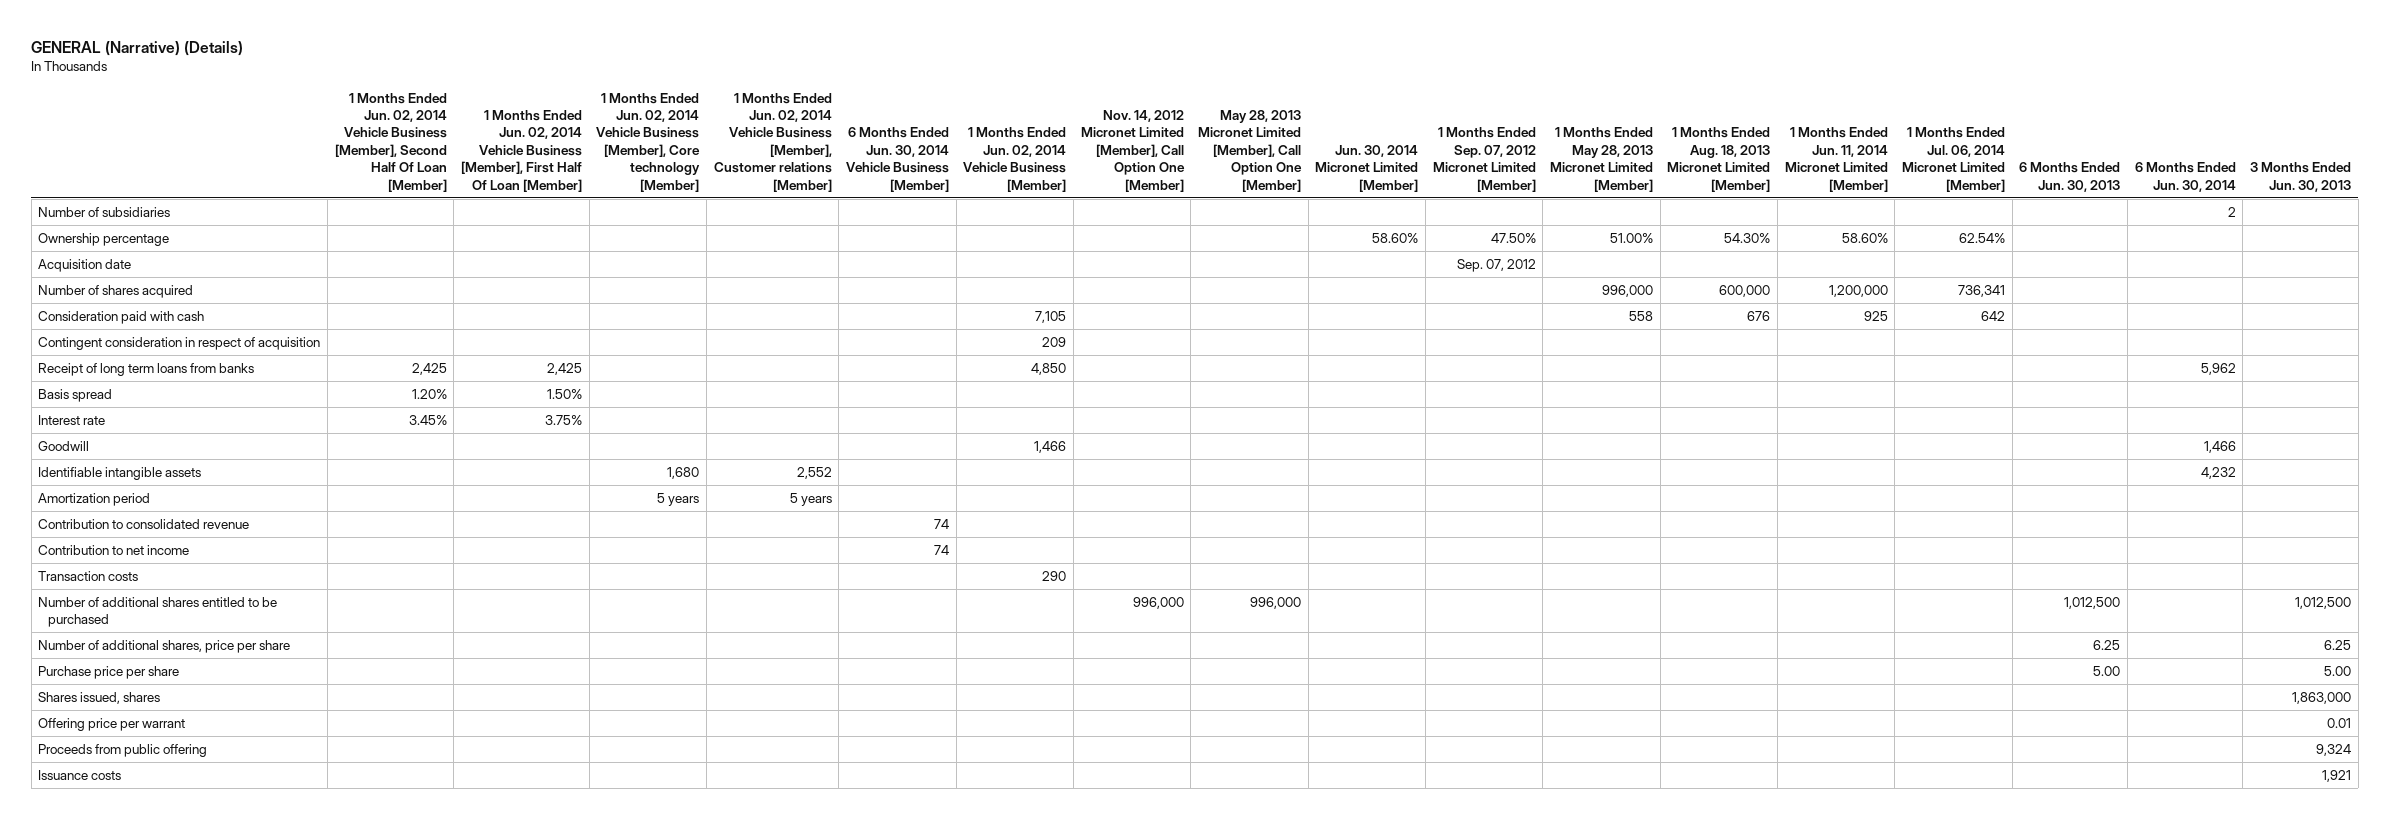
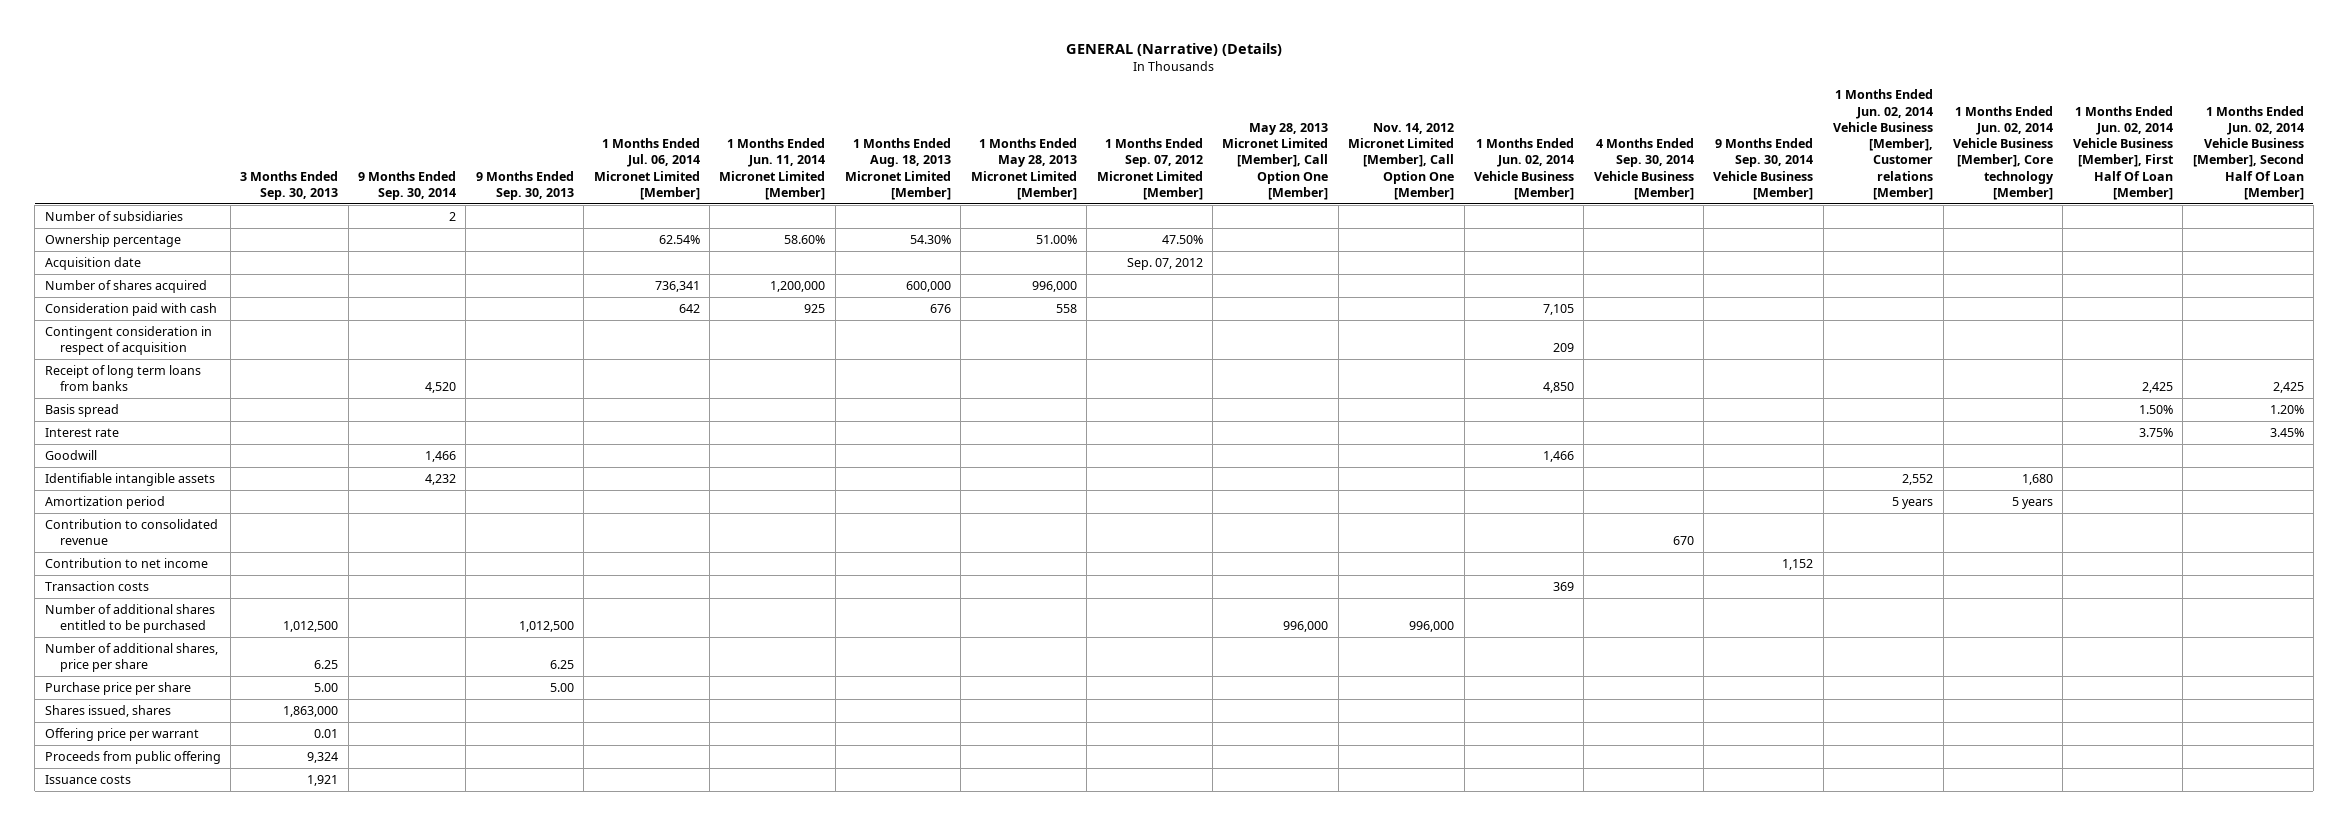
- | 1 Months Ended Jun. 02, 2014 Vehicle Business [Member], Second Half Of Loan [Member] | 1 Months Ended Jun. 02, 2014 Vehicle Business [Member], First Half Of Loan [Member] | 1 Months Ended Jun. 02, 2014 Vehicle Business [Member], Core technology [Member] | 1 Months Ended Jun. 02, 2014 Vehicle Business [Member], Customer relations [Member] | 6 Months Ended Jun. 30, 2014 Vehicle Business [Member] | 1 Months Ended Jun. 02, 2014 Vehicle Business [Member] | Nov. 14, 2012 Micronet Limited [Member], Call Option One [Member] | May 28, 2013 Micronet Limited [Member], Call Option One [Member] | Jun. 30, 2014 Micronet Limited [Member] | 1 Months Ended Sep. 07, 2012 Micronet Limited [Member] | 1 Months Ended May 28, 2013 Micronet Limited [Member] | 1 Months Ended Aug. 18, 2013 Micronet Limited [Member] | 1 Months Ended Jun. 11, 2014 Micronet Limited [Member] | 1 Months Ended Jul. 06, 2014 Micronet Limited [Member] | 6 Months Ended Jun. 30, 2013 | 6 Months Ended Jun. 30, 2014 | 3 Months Ended Jun. 30, 2013
+ | 3 Months Ended Sep. 30, 2013 | 9 Months Ended Sep. 30, 2014 | 9 Months Ended Sep. 30, 2013 | 1 Months Ended Jul. 06, 2014 Micronet Limited [Member] | 1 Months Ended Jun. 11, 2014 Micronet Limited [Member] | 1 Months Ended Aug. 18, 2013 Micronet Limited [Member] | 1 Months Ended May 28, 2013 Micronet Limited [Member] | 1 Months Ended Sep. 07, 2012 Micronet Limited [Member] | May 28, 2013 Micronet Limited [Member], Call Option One [Member] | Nov. 14, 2012 Micronet Limited [Member], Call Option One [Member] | 1 Months Ended Jun. 02, 2014 Vehicle Business [Member] | 4 Months Ended Sep. 30, 2014 Vehicle Business [Member] | 9 Months Ended Sep. 30, 2014 Vehicle Business [Member] | 1 Months Ended Jun. 02, 2014 Vehicle Business [Member], Customer relations [Member] | 1 Months Ended Jun. 02, 2014 Vehicle Business [Member], Core technology [Member] | 1 Months Ended Jun. 02, 2014 Vehicle Business [Member], First Half Of Loan [Member] | 1 Months Ended Jun. 02, 2014 Vehicle Business [Member], Second Half Of Loan [Member]
- Transaction costs | | | | | | 290 | | | | | | | | | | |
+ Transaction costs | | | | | | | | | | | 369 | | | | | |

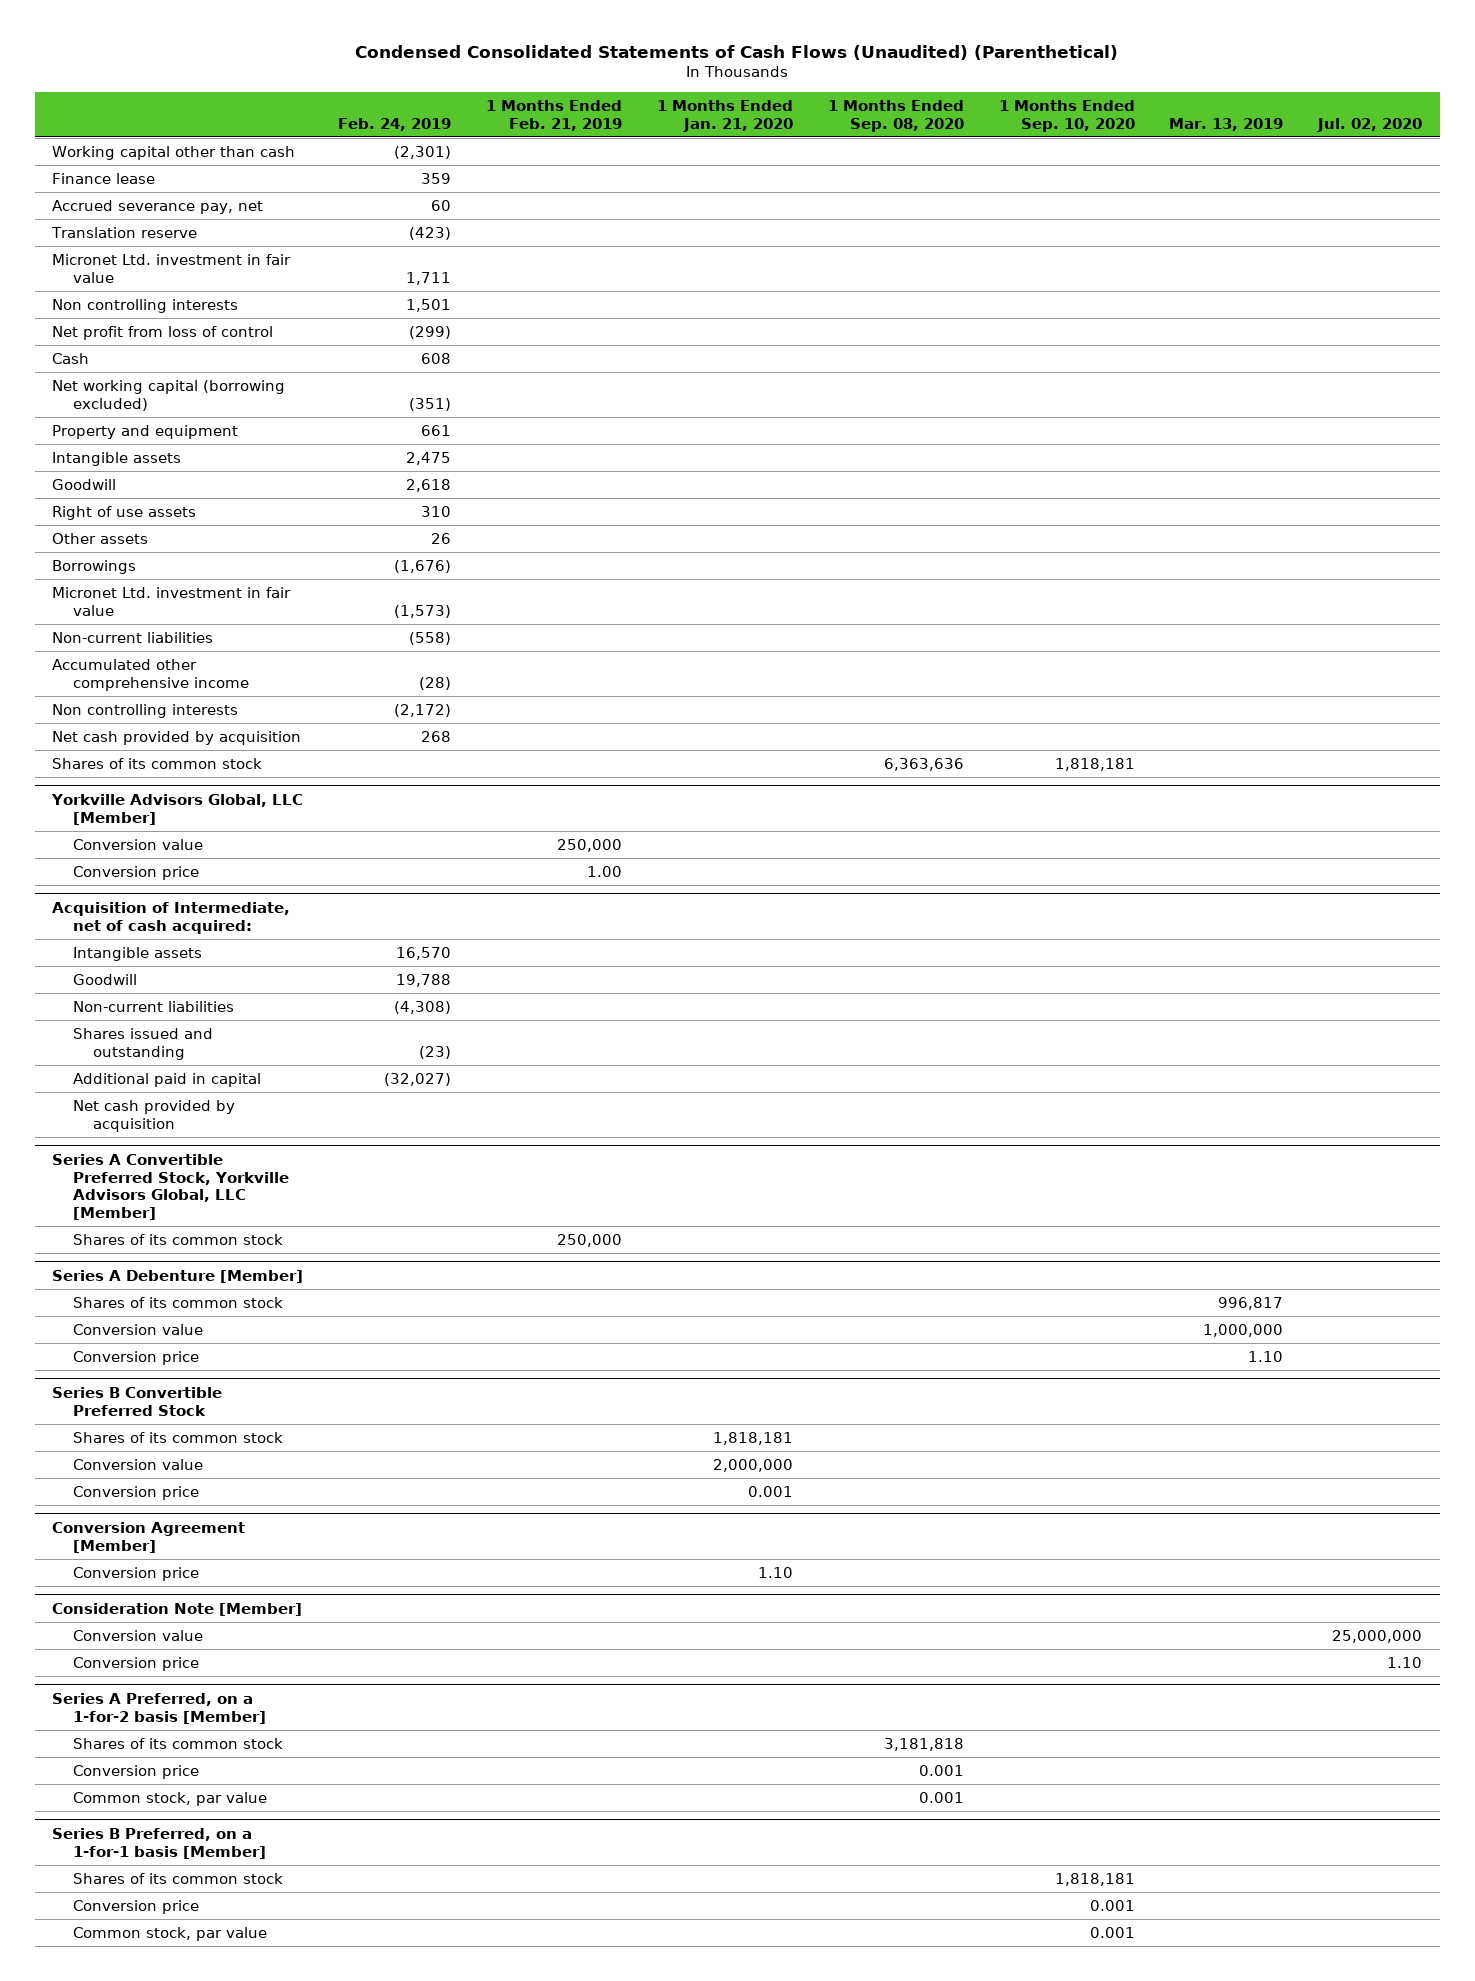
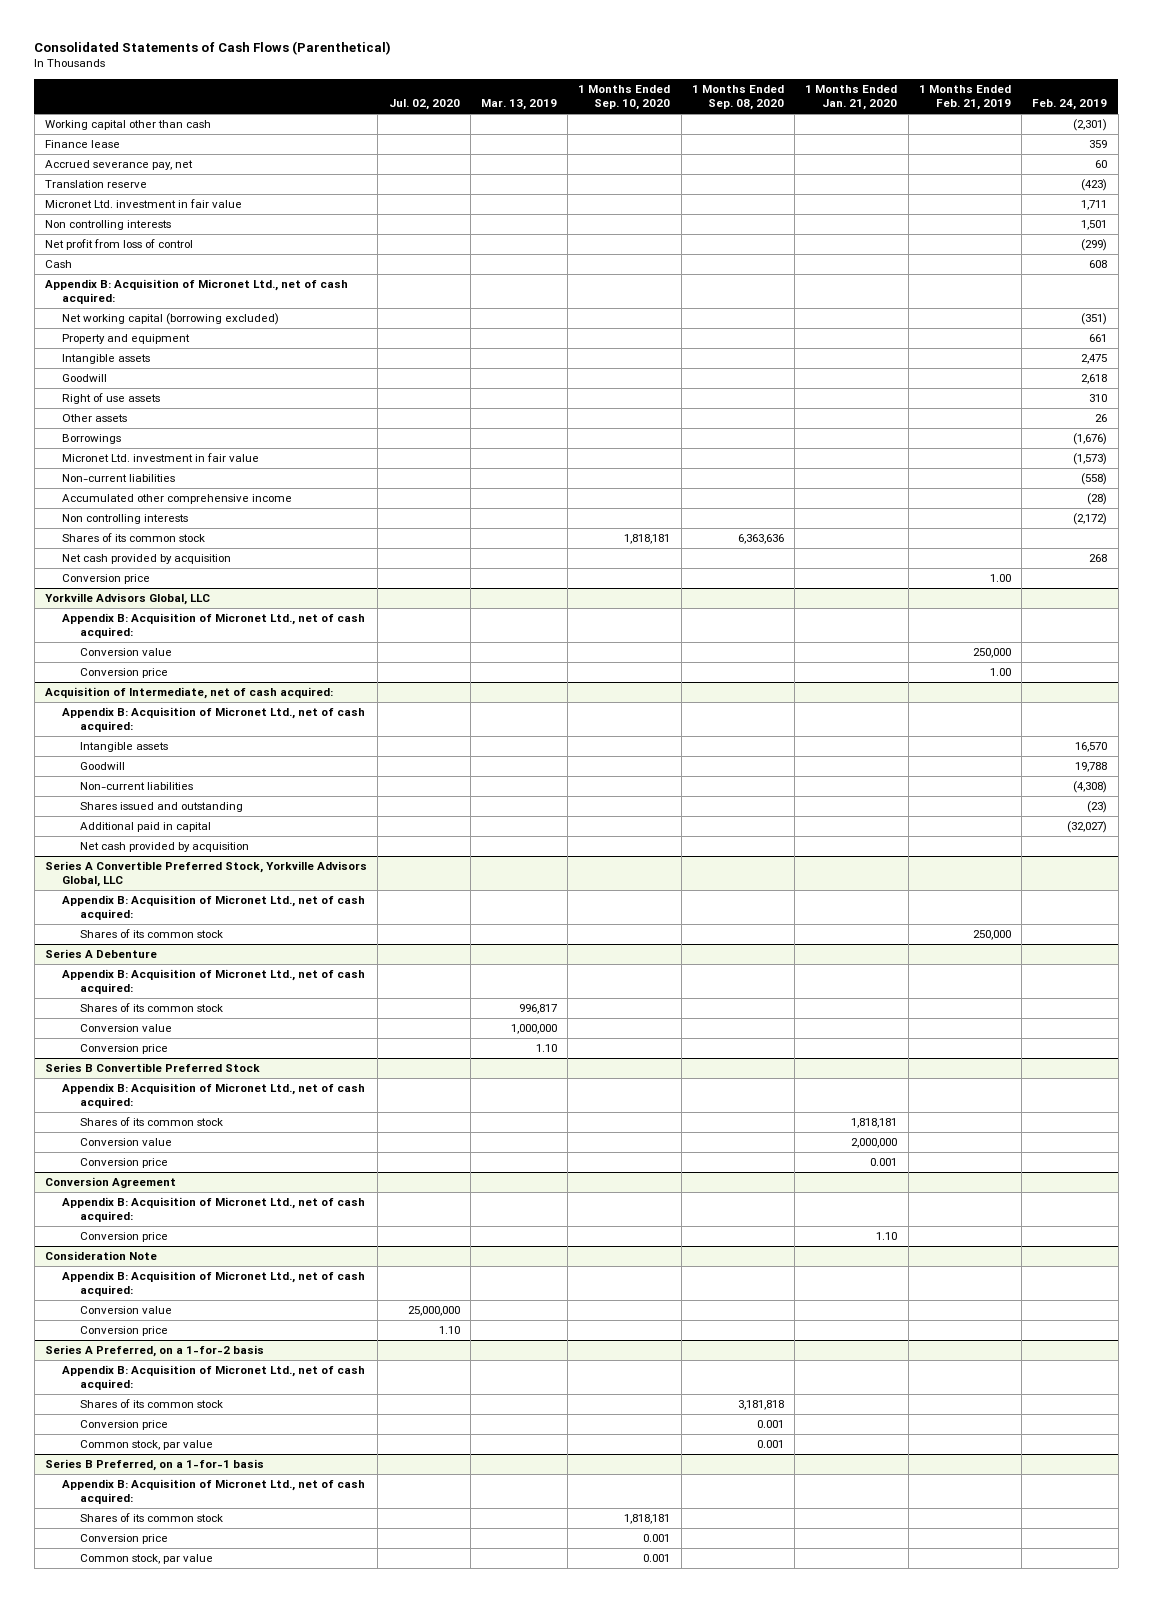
- Condensed Consolidated Statements of Cash Flows (Unaudited) (Parenthetical)
+ Consolidated Statements of Cash Flows (Parenthetical)
- | Feb. 24, 2019 | 1 Months Ended Feb. 21, 2019 | 1 Months Ended Jan. 21, 2020 | 1 Months Ended Sep. 08, 2020 | 1 Months Ended Sep. 10, 2020 | Mar. 13, 2019 | Jul. 02, 2020
+ | Jul. 02, 2020 | Mar. 13, 2019 | 1 Months Ended Sep. 10, 2020 | 1 Months Ended Sep. 08, 2020 | 1 Months Ended Jan. 21, 2020 | 1 Months Ended Feb. 21, 2019 | Feb. 24, 2019
+ Appendix B: Acquisition of Micronet Ltd., net of cash acquired:
- Yorkville Advisors Global, LLC [Member]
moved down: Net cash provided by acquisition | | | | | | | 268
+ Conversion price | | | | | | 1.00 |
+ Yorkville Advisors Global, LLC
+ Appendix B: Acquisition of Micronet Ltd., net of cash acquired:
@ Acquisition of Intermediate, net of cash acquired:
+ Appendix B: Acquisition of Micronet Ltd., net of cash acquired:
- Series A Convertible Preferred Stock, Yorkville Advisors Global, LLC [Member]
+ Series A Convertible Preferred Stock, Yorkville Advisors Global, LLC
+ Appendix B: Acquisition of Micronet Ltd., net of cash acquired:
- Series A Debenture [Member]
+ Series A Debenture
+ Appendix B: Acquisition of Micronet Ltd., net of cash acquired:
@ Series B Convertible Preferred Stock
+ Appendix B: Acquisition of Micronet Ltd., net of cash acquired:
- Conversion Agreement [Member]
+ Conversion Agreement
+ Appendix B: Acquisition of Micronet Ltd., net of cash acquired:
- Consideration Note [Member]
+ Consideration Note
+ Appendix B: Acquisition of Micronet Ltd., net of cash acquired:
- Series A Preferred, on a 1-for-2 basis [Member]
+ Series A Preferred, on a 1-for-2 basis
+ Appendix B: Acquisition of Micronet Ltd., net of cash acquired:
- Series B Preferred, on a 1-for-1 basis [Member]
+ Series B Preferred, on a 1-for-1 basis
+ Appendix B: Acquisition of Micronet Ltd., net of cash acquired:

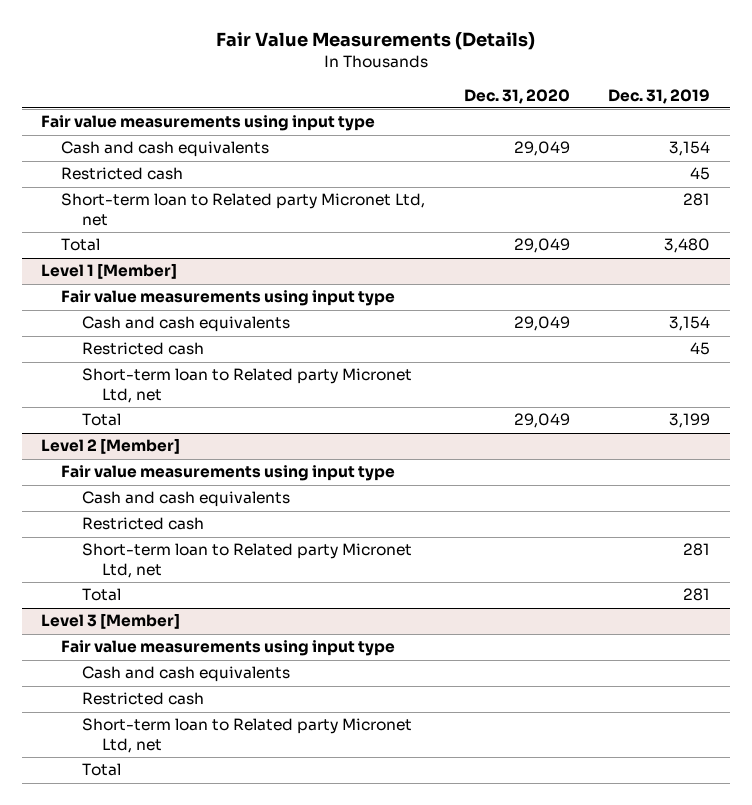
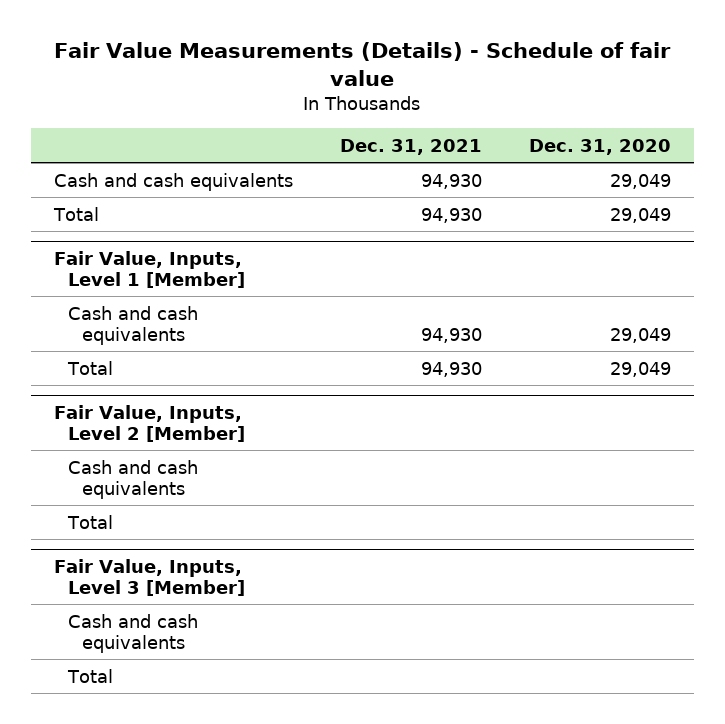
- Fair Value Measurements (Details)
+ Fair Value Measurements (Details) - Schedule of fair value
- | Dec. 31, 2020 | Dec. 31, 2019
+ | Dec. 31, 2021 | Dec. 31, 2020
- Fair value measurements using input type
- Restricted cash | | 45
- Short-term loan to Related party Micronet Ltd, net | | 281
- Level 1 [Member]
- Fair value measurements using input type
+ Fair Value, Inputs, Level 1 [Member]
- Restricted cash | | 45
- Short-term loan to Related party Micronet Ltd, net
- Level 2 [Member]
- Fair value measurements using input type
+ Fair Value, Inputs, Level 2 [Member]
- Restricted cash
- Short-term loan to Related party Micronet Ltd, net | | 281
- Level 3 [Member]
- Fair value measurements using input type
+ Fair Value, Inputs, Level 3 [Member]
- Restricted cash
- Short-term loan to Related party Micronet Ltd, net

